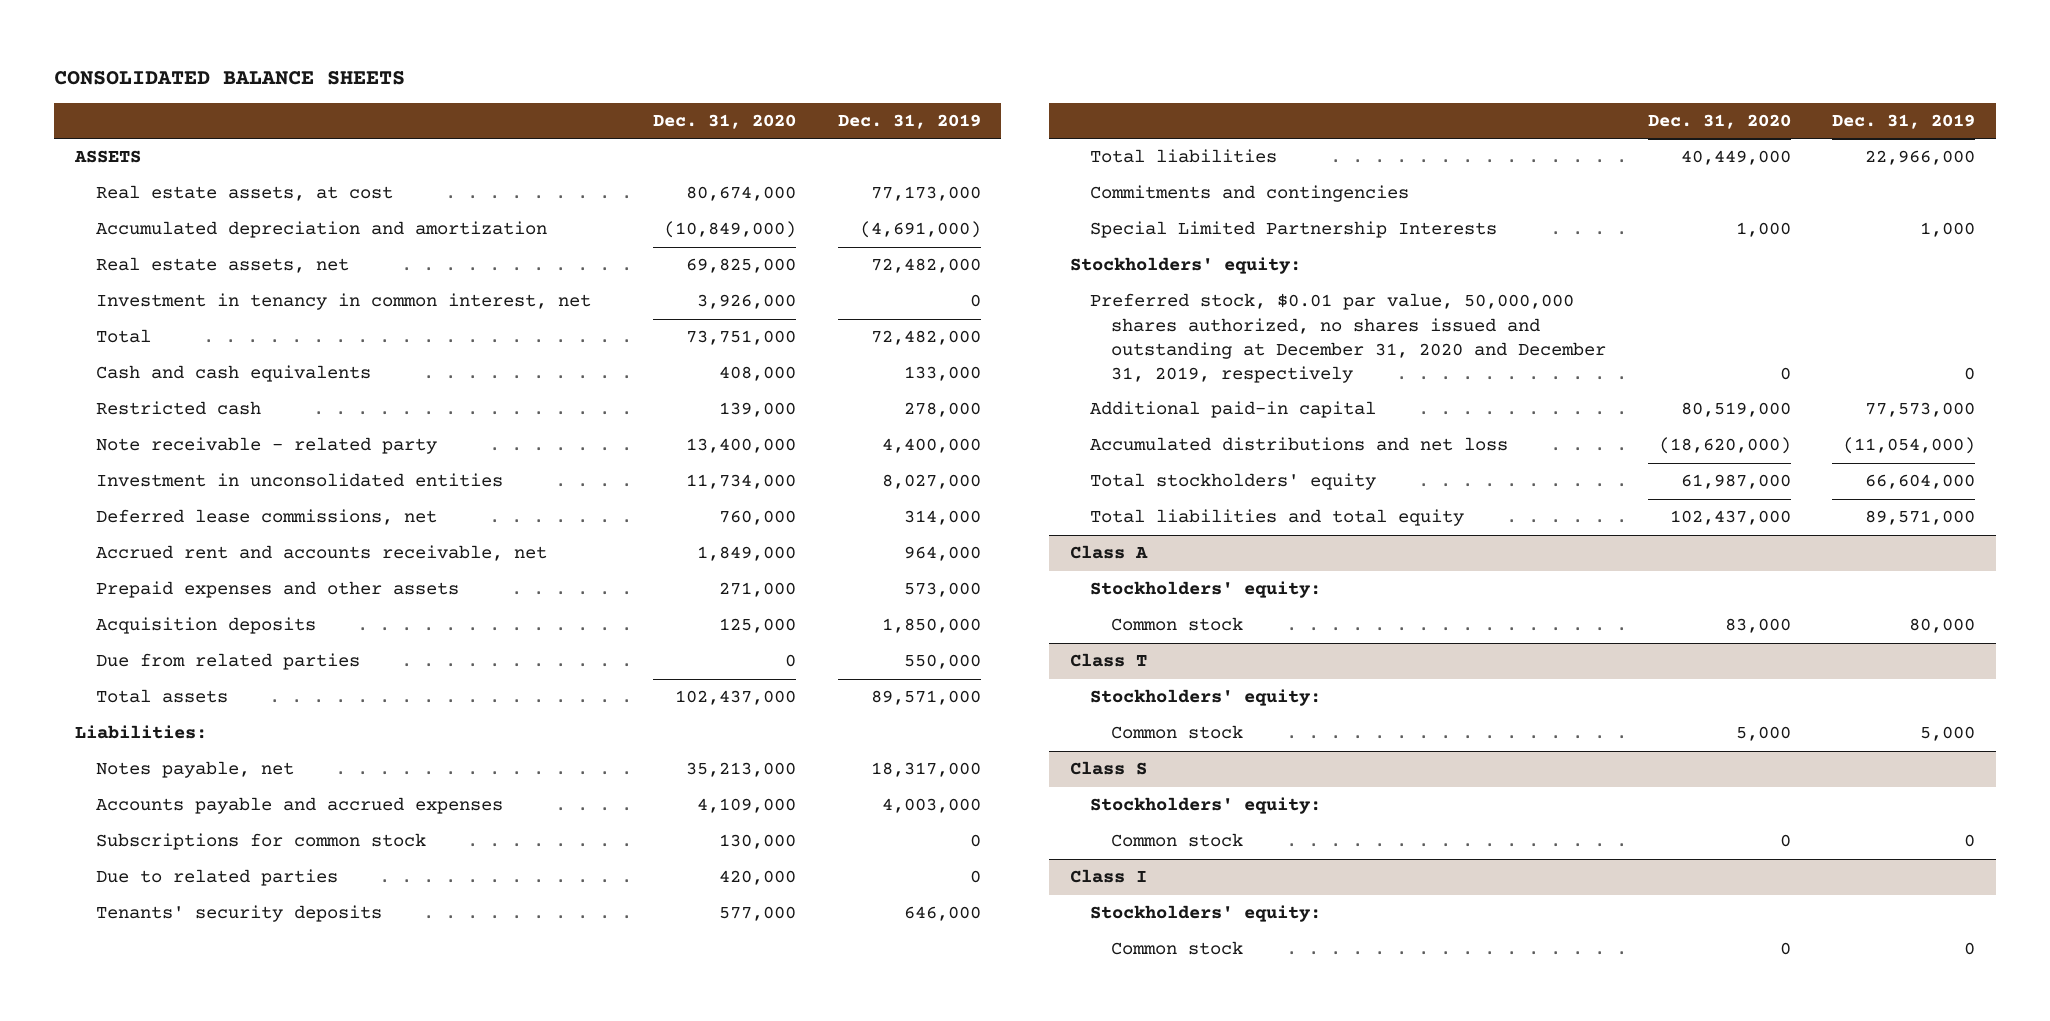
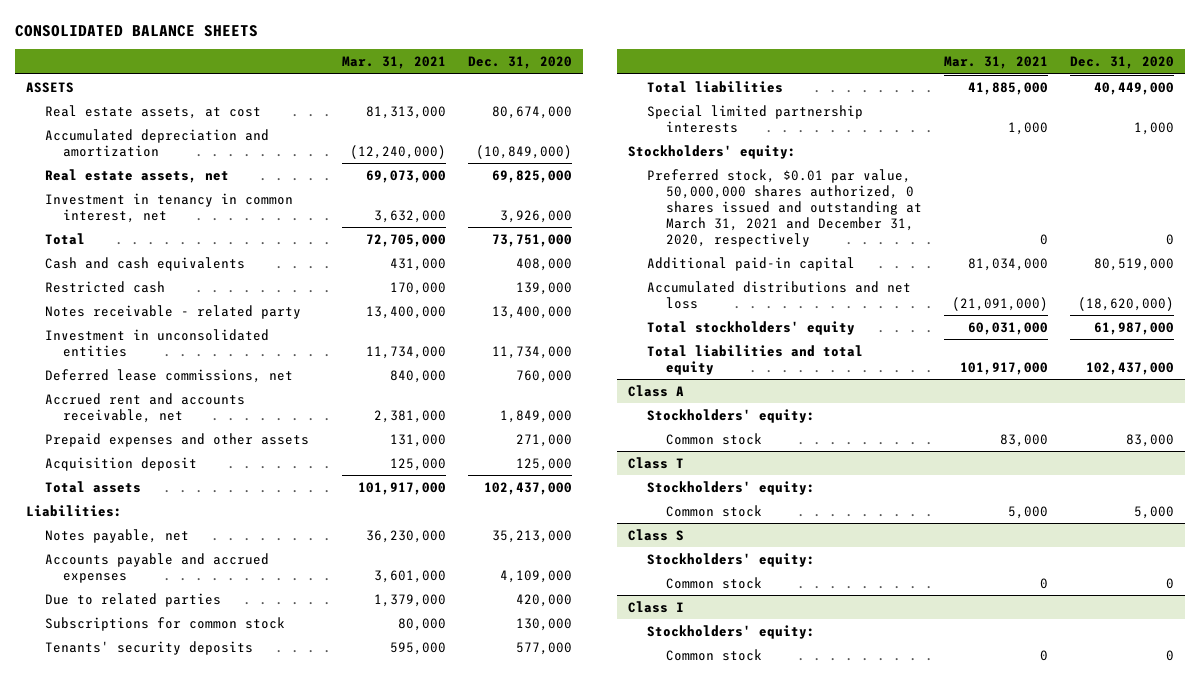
- | Dec. 31, 2020 | Dec. 31, 2019
+ | Mar. 31, 2021 | Dec. 31, 2020
- Note receivable - related party | 13,400,000 | 4,400,000
+ Notes receivable - related party | 13,400,000 | 13,400,000
- Acquisition deposits | 125,000 | 1,850,000
- Due from related parties | 0 | 550,000
+ Acquisition deposit | 125,000 | 125,000
moved down: Subscriptions for common stock | 80,000 | 130,000
- Commitments and contingencies
- Special Limited Partnership Interests | 1,000 | 1,000
+ Special limited partnership interests | 1,000 | 1,000
- Preferred stock, $0.01 par value, 50,000,000 shares authorized, no shares issued and outstanding at December 31, 2020 and December 31, 2019, respectively | 0 | 0
+ Preferred stock, $0.01 par value, 50,000,000 shares authorized, 0 shares issued and outstanding at March 31, 2021 and December 31, 2020, respectively | 0 | 0

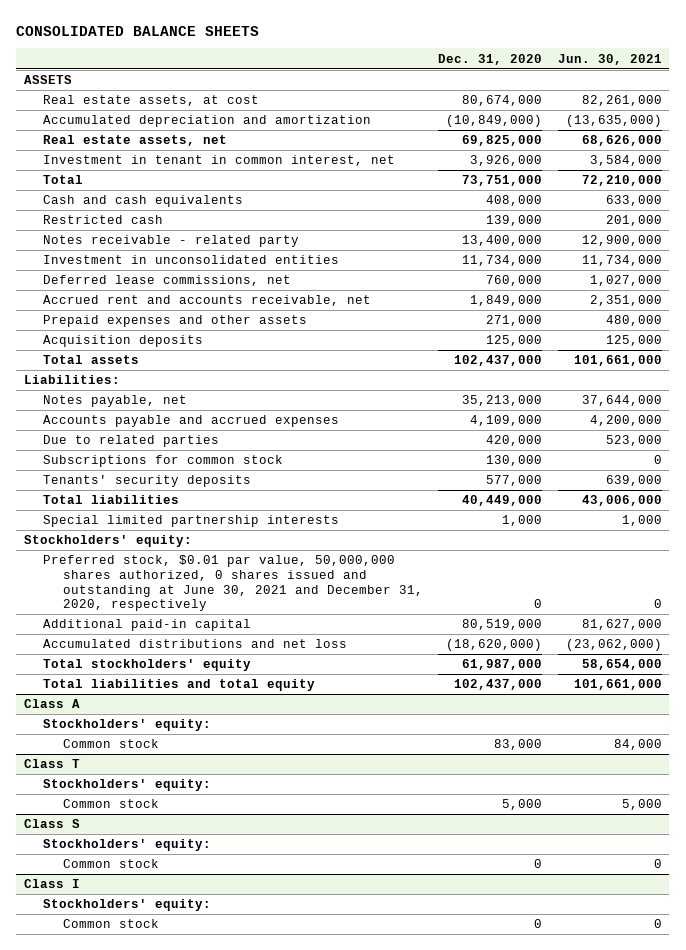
- | Mar. 31, 2021 | Dec. 31, 2020
+ | Dec. 31, 2020 | Jun. 30, 2021
- Investment in tenancy in common interest, net | 3,632,000 | 3,926,000
+ Investment in tenant in common interest, net | 3,926,000 | 3,584,000
- Acquisition deposit | 125,000 | 125,000
+ Acquisition deposits | 125,000 | 125,000
- Preferred stock, $0.01 par value, 50,000,000 shares authorized, 0 shares issued and outstanding at March 31, 2021 and December 31, 2020, respectively | 0 | 0
+ Preferred stock, $0.01 par value, 50,000,000 shares authorized, 0 shares issued and outstanding at June 30, 2021 and December 31, 2020, respectively | 0 | 0

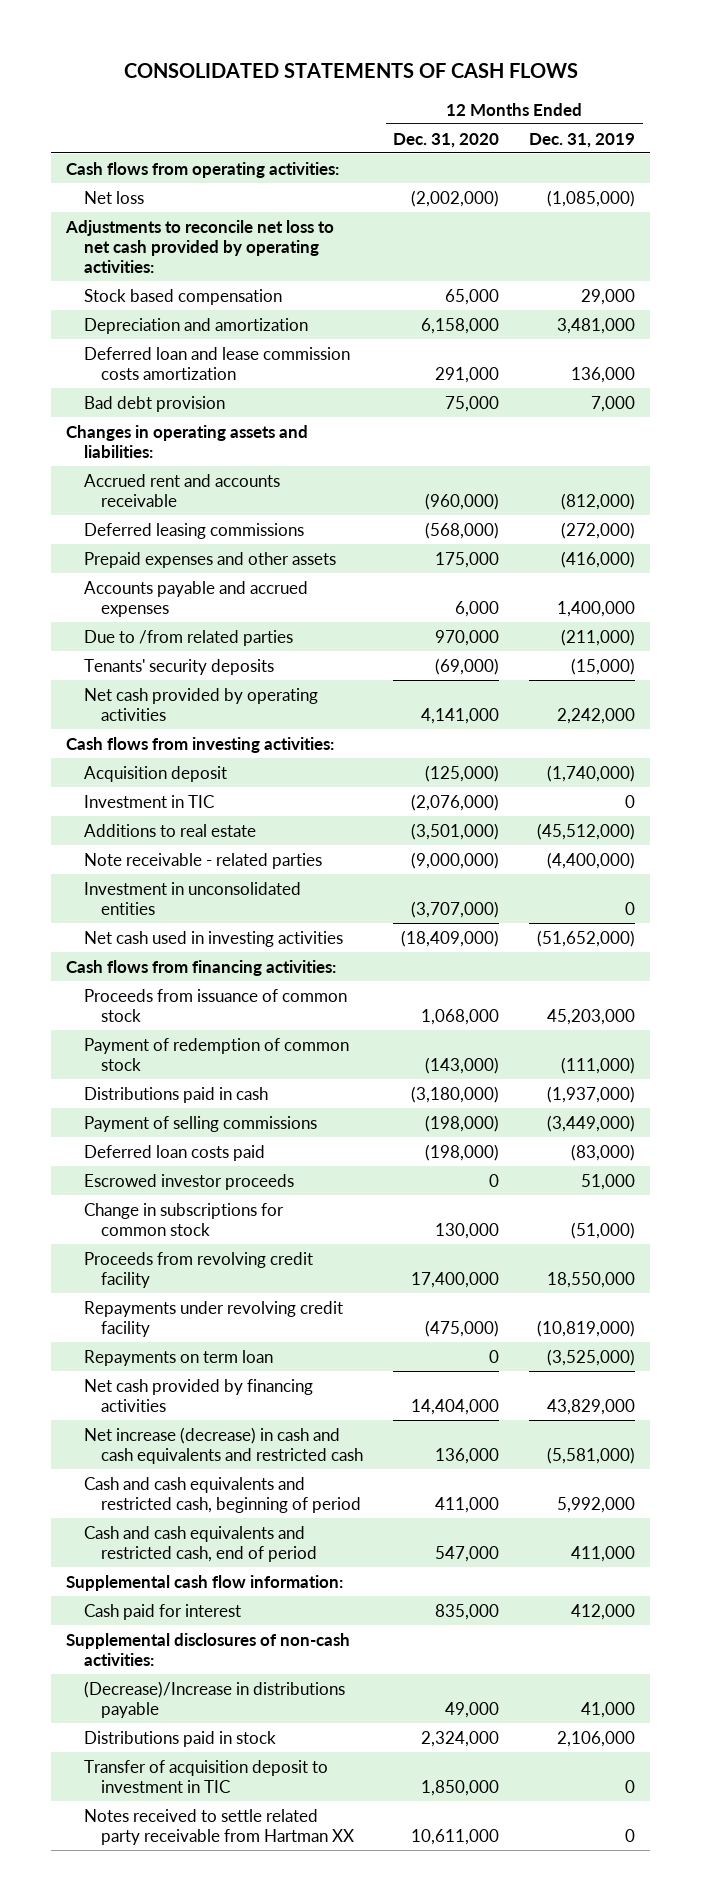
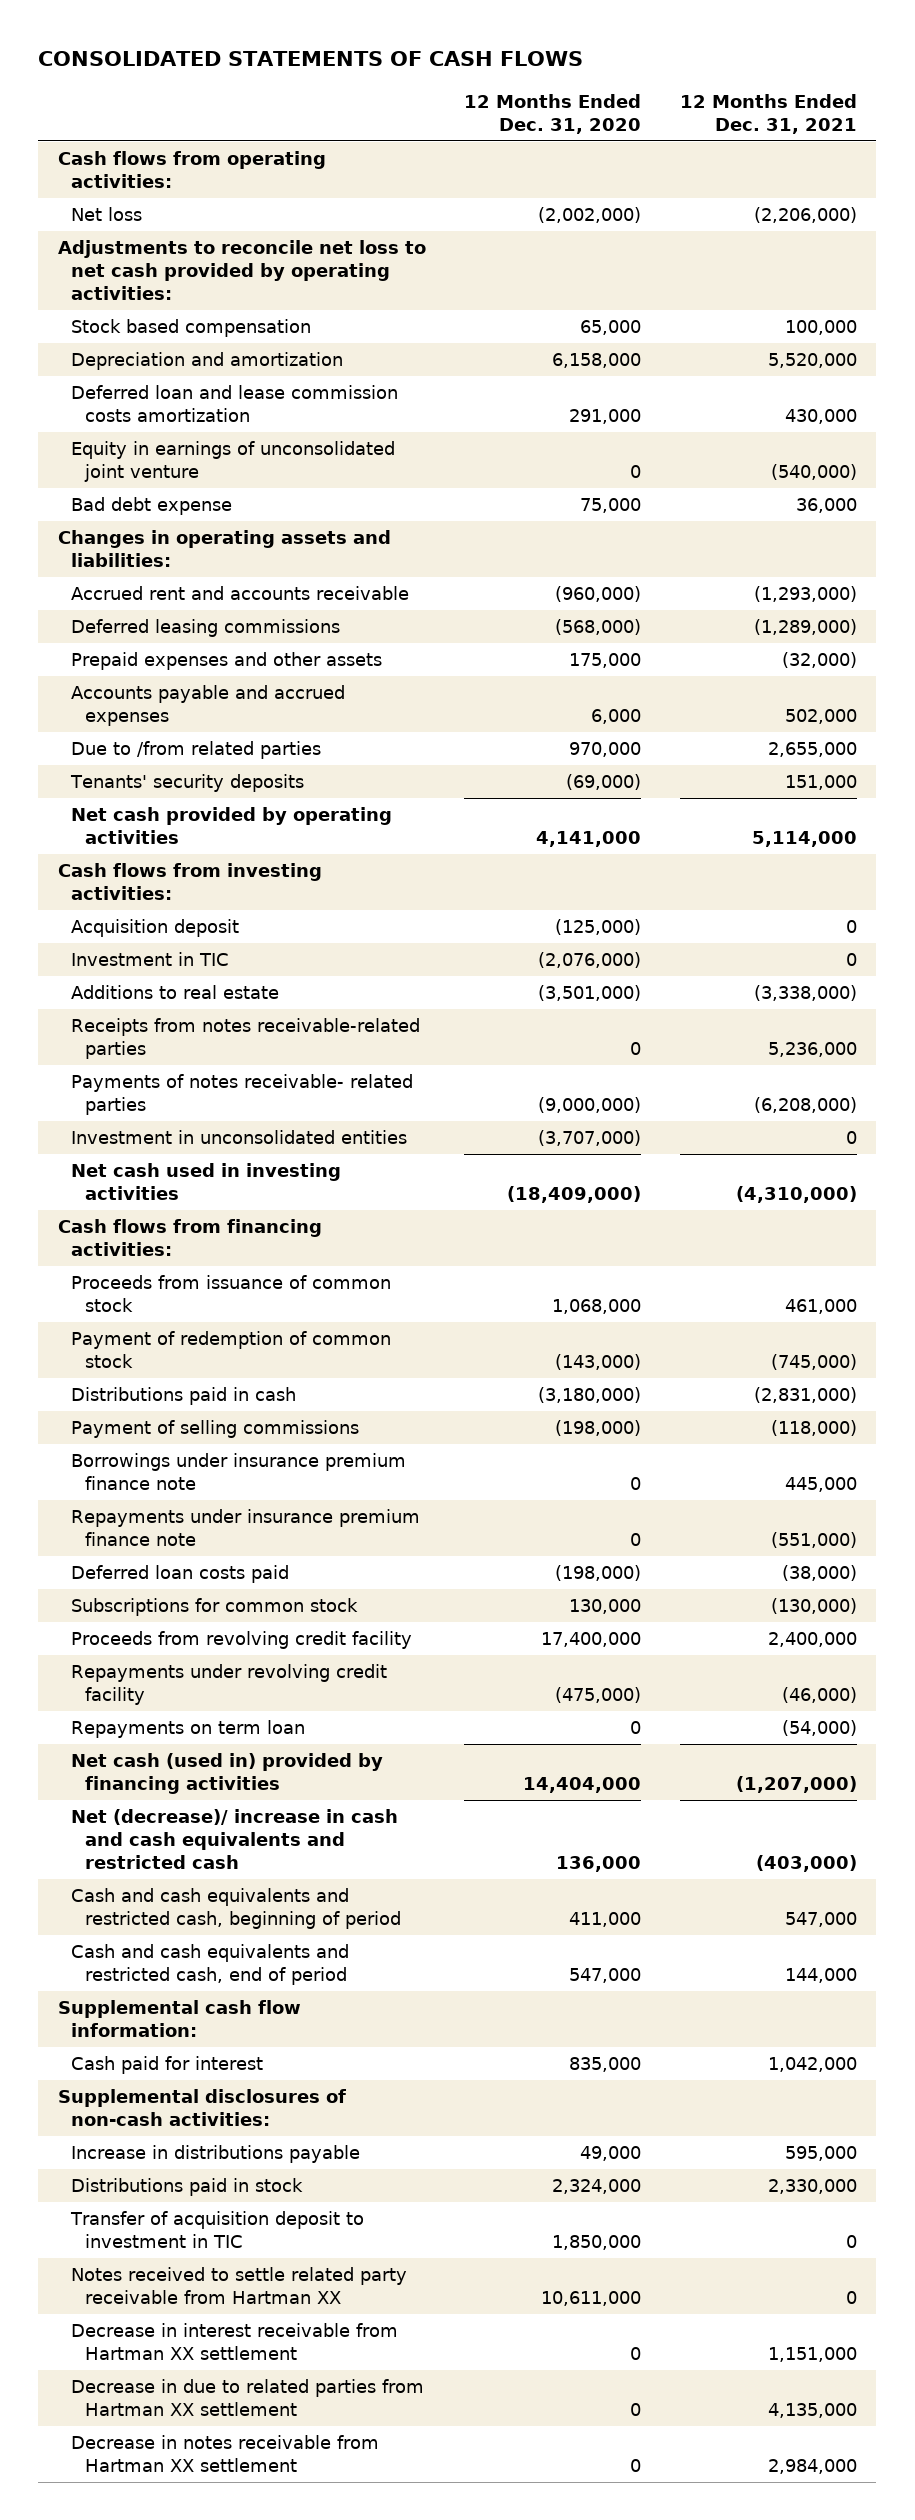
- | 12 Months Ended Dec. 31, 2020 | 12 Months Ended Dec. 31, 2019
+ | 12 Months Ended Dec. 31, 2020 | 12 Months Ended Dec. 31, 2021
- Bad debt provision | 75,000 | 7,000
+ Equity in earnings of unconsolidated joint venture | 0 | (540,000)
+ Bad debt expense | 75,000 | 36,000
- Note receivable - related parties | (9,000,000) | (4,400,000)
+ Receipts from notes receivable-related parties | 0 | 5,236,000
+ Payments of notes receivable- related parties | (9,000,000) | (6,208,000)
+ Borrowings under insurance premium finance note | 0 | 445,000
+ Repayments under insurance premium finance note | 0 | (551,000)
- Escrowed investor proceeds | 0 | 51,000
- Change in subscriptions for common stock | 130,000 | (51,000)
+ Subscriptions for common stock | 130,000 | (130,000)
- Net cash provided by financing activities | 14,404,000 | 43,829,000
- Net increase (decrease) in cash and cash equivalents and restricted cash | 136,000 | (5,581,000)
+ Net cash (used in) provided by financing activities | 14,404,000 | (1,207,000)
+ Net (decrease)/ increase in cash and cash equivalents and restricted cash | 136,000 | (403,000)
- (Decrease)/Increase in distributions payable | 49,000 | 41,000
+ Increase in distributions payable | 49,000 | 595,000
+ Decrease in interest receivable from Hartman XX settlement | 0 | 1,151,000
+ Decrease in due to related parties from Hartman XX settlement | 0 | 4,135,000
+ Decrease in notes receivable from Hartman XX settlement | 0 | 2,984,000

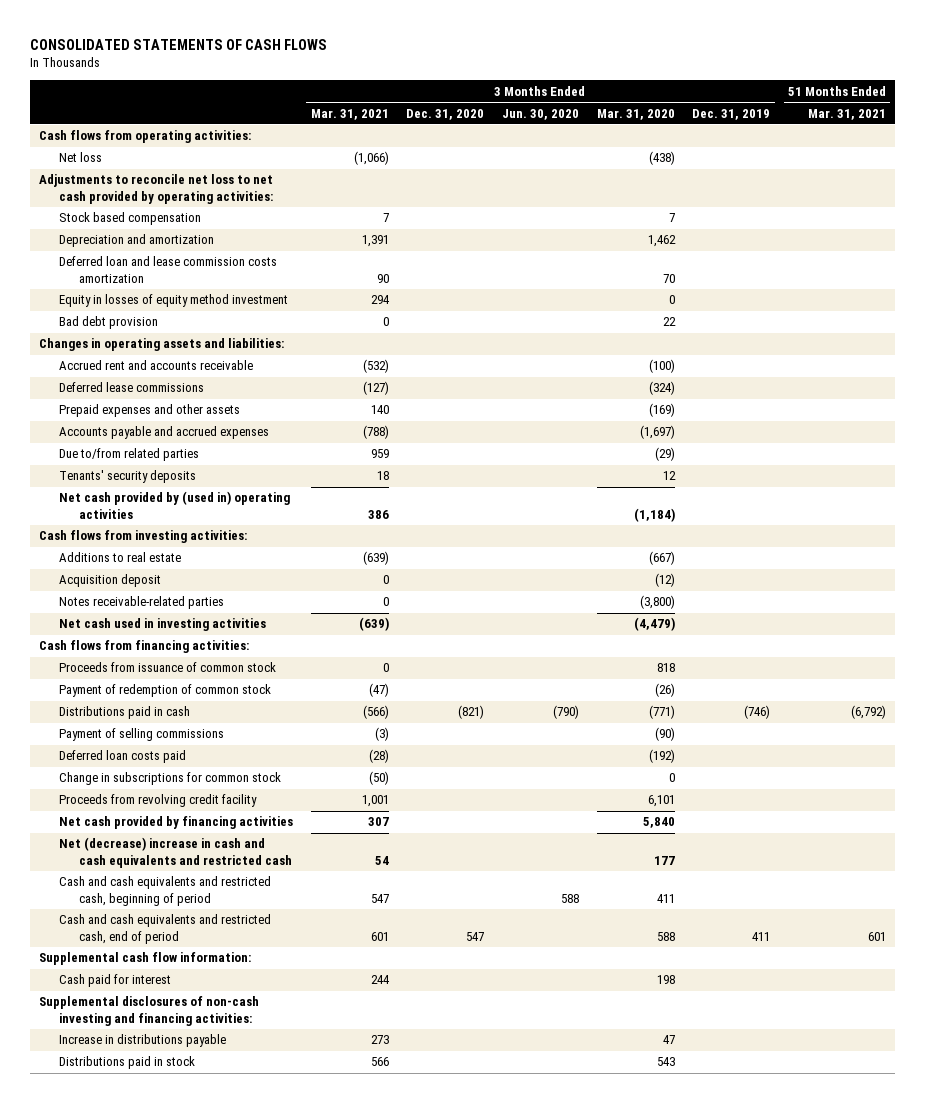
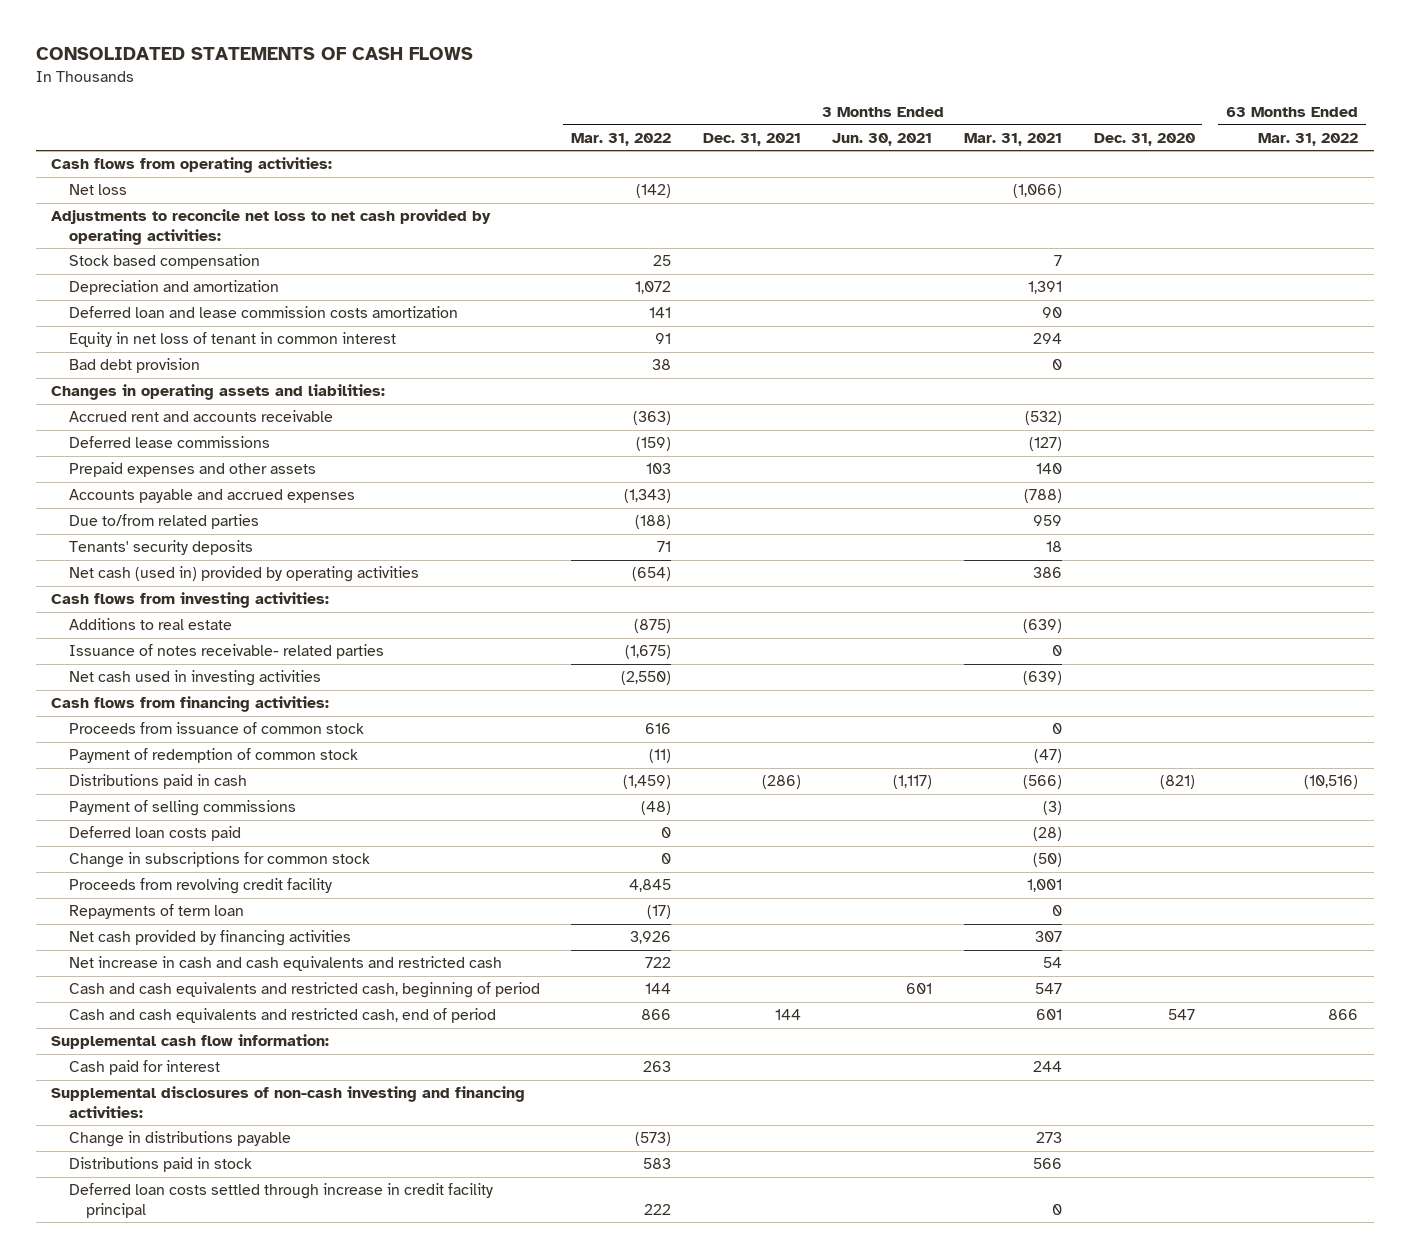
- | 3 Months Ended Mar. 31, 2021 | 3 Months Ended Dec. 31, 2020 | 3 Months Ended Jun. 30, 2020 | 3 Months Ended Mar. 31, 2020 | 3 Months Ended Dec. 31, 2019 | 51 Months Ended Mar. 31, 2021
+ | 3 Months Ended Mar. 31, 2022 | 3 Months Ended Dec. 31, 2021 | 3 Months Ended Jun. 30, 2021 | 3 Months Ended Mar. 31, 2021 | 3 Months Ended Dec. 31, 2020 | 63 Months Ended Mar. 31, 2022
- Equity in losses of equity method investment | 294 | | | 0 | |
+ Equity in net loss of tenant in common interest | 91 | | | 294 | |
- Net cash provided by (used in) operating activities | 386 | | | (1,184) | |
+ Net cash (used in) provided by operating activities | (654) | | | 386 | |
- Acquisition deposit | 0 | | | (12) | |
- Notes receivable-related parties | 0 | | | (3,800) | |
+ Issuance of notes receivable- related parties | (1,675) | | | 0 | |
+ Repayments of term loan | (17) | | | 0 | |
- Net (decrease) increase in cash and cash equivalents and restricted cash | 54 | | | 177 | |
+ Net increase in cash and cash equivalents and restricted cash | 722 | | | 54 | |
- Increase in distributions payable | 273 | | | 47 | |
+ Change in distributions payable | (573) | | | 273 | |
+ Deferred loan costs settled through increase in credit facility principal | 222 | | | 0 | |

